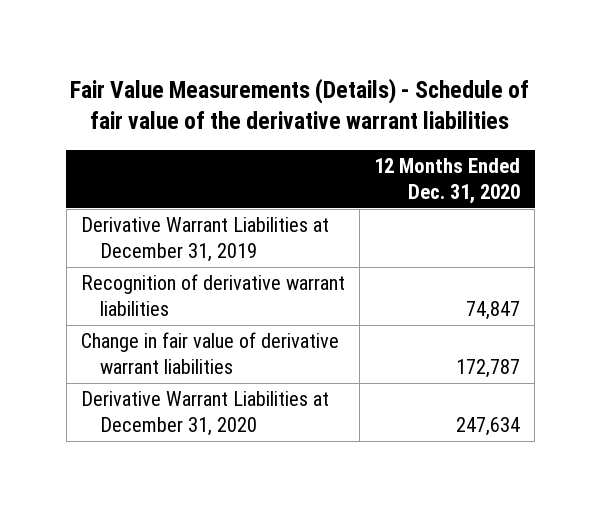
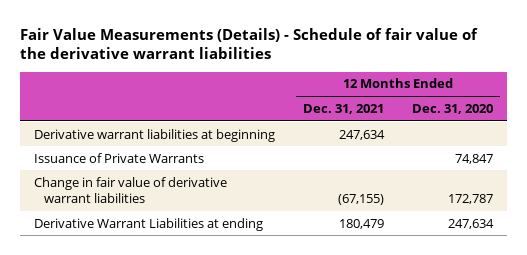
- | 12 Months Ended Dec. 31, 2020
+ | 12 Months Ended Dec. 31, 2021 | 12 Months Ended Dec. 31, 2020
- Derivative Warrant Liabilities at December 31, 2019
- Recognition of derivative warrant liabilities | 74,847
+ Derivative warrant liabilities at beginning | 247,634 |
+ Issuance of Private Warrants | | 74,847
- Derivative Warrant Liabilities at December 31, 2020 | 247,634
+ Derivative Warrant Liabilities at ending | 180,479 | 247,634

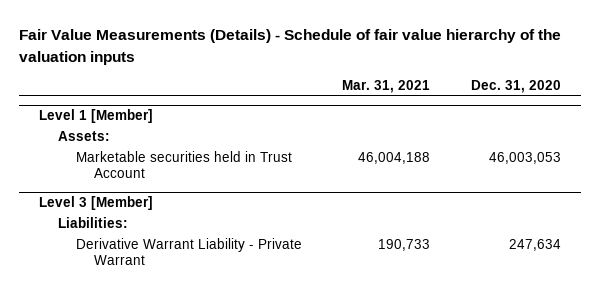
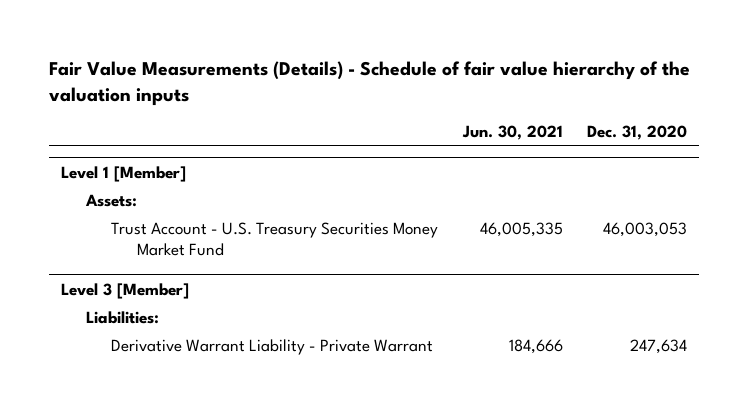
- | Mar. 31, 2021 | Dec. 31, 2020
+ | Jun. 30, 2021 | Dec. 31, 2020
@ Level 1 [Member]
- Marketable securities held in Trust Account | 46,004,188 | 46,003,053
+ Trust Account - U.S. Treasury Securities Money Market Fund | 46,005,335 | 46,003,053

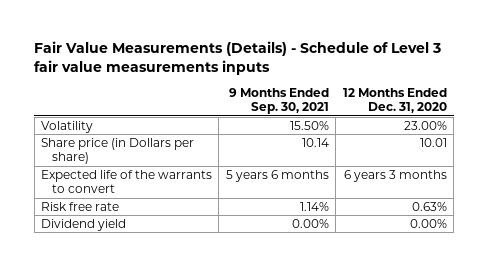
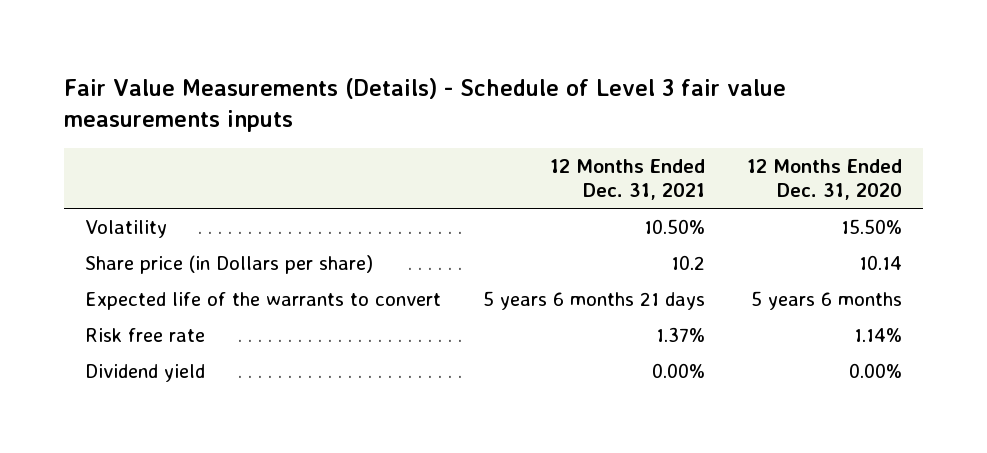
- | 9 Months Ended Sep. 30, 2021 | 12 Months Ended Dec. 31, 2020
+ | 12 Months Ended Dec. 31, 2021 | 12 Months Ended Dec. 31, 2020
- Volatility | 15.50% | 23.00%
- Share price (in Dollars per share) | 10.14 | 10.01
- Expected life of the warrants to convert | 5 years 6 months | 6 years 3 months
- Risk free rate | 1.14% | 0.63%
+ Volatility | 10.50% | 15.50%
+ Share price (in Dollars per share) | 10.2 | 10.14
+ Expected life of the warrants to convert | 5 years 6 months 21 days | 5 years 6 months
+ Risk free rate | 1.37% | 1.14%

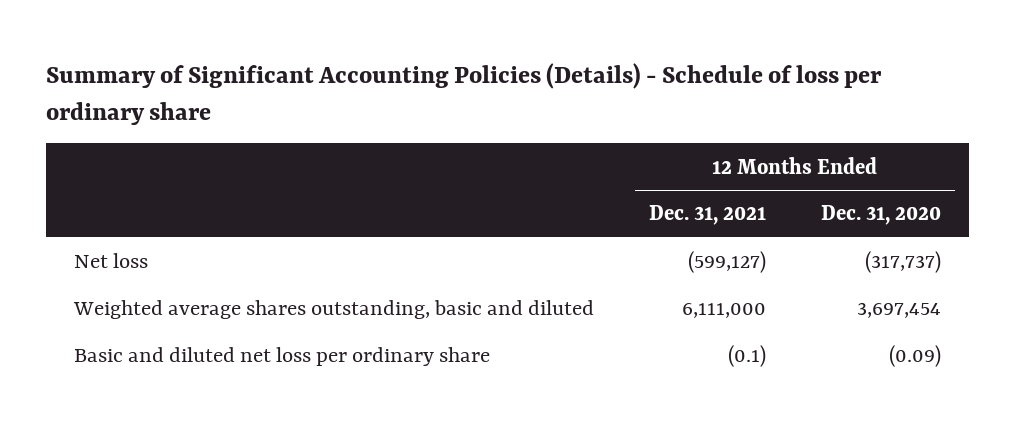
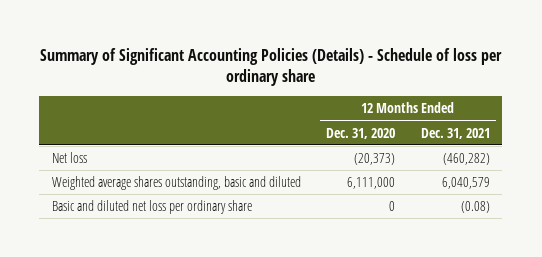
- | 12 Months Ended Dec. 31, 2021 | 12 Months Ended Dec. 31, 2020
+ | 12 Months Ended Dec. 31, 2020 | 12 Months Ended Dec. 31, 2021
- Net loss | (599,127) | (317,737)
- Weighted average shares outstanding, basic and diluted | 6,111,000 | 3,697,454
- Basic and diluted net loss per ordinary share | (0.1) | (0.09)
+ Net loss | (20,373) | (460,282)
+ Weighted average shares outstanding, basic and diluted | 6,111,000 | 6,040,579
+ Basic and diluted net loss per ordinary share | 0 | (0.08)

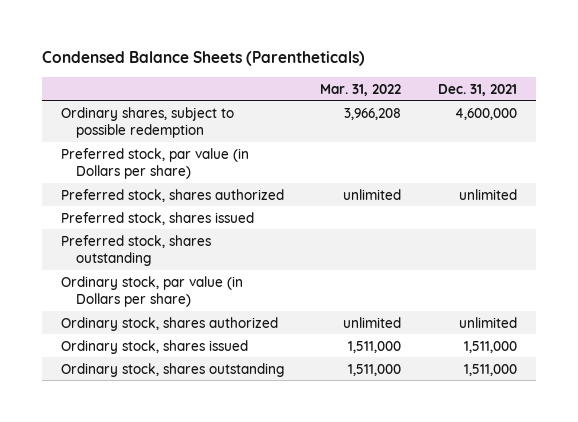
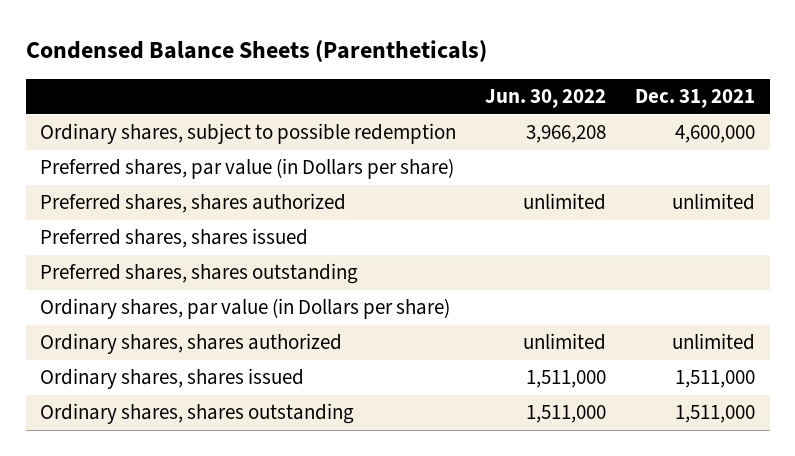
- | Mar. 31, 2022 | Dec. 31, 2021
+ | Jun. 30, 2022 | Dec. 31, 2021
- Preferred stock, par value (in Dollars per share)
- Preferred stock, shares authorized | unlimited | unlimited
- Preferred stock, shares issued
- Preferred stock, shares outstanding
- Ordinary stock, par value (in Dollars per share)
- Ordinary stock, shares authorized | unlimited | unlimited
- Ordinary stock, shares issued | 1,511,000 | 1,511,000
- Ordinary stock, shares outstanding | 1,511,000 | 1,511,000
+ Preferred shares, par value (in Dollars per share)
+ Preferred shares, shares authorized | unlimited | unlimited
+ Preferred shares, shares issued
+ Preferred shares, shares outstanding
+ Ordinary shares, par value (in Dollars per share)
+ Ordinary shares, shares authorized | unlimited | unlimited
+ Ordinary shares, shares issued | 1,511,000 | 1,511,000
+ Ordinary shares, shares outstanding | 1,511,000 | 1,511,000

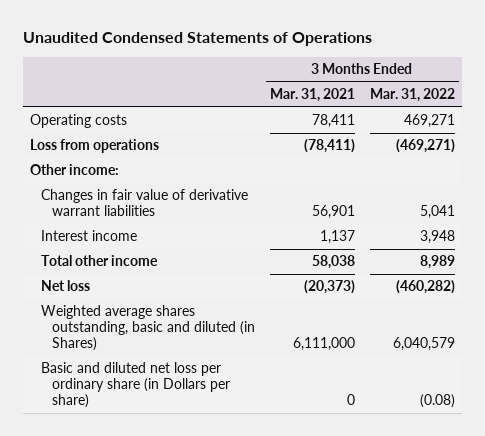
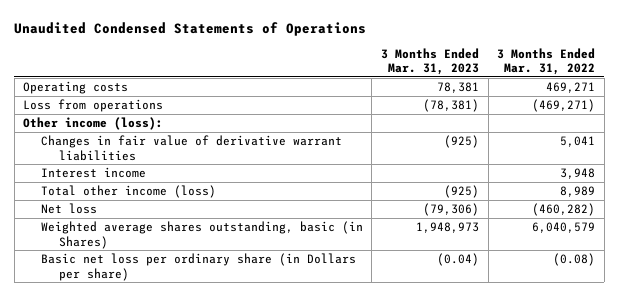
- | 3 Months Ended Mar. 31, 2021 | 3 Months Ended Mar. 31, 2022
+ | 3 Months Ended Mar. 31, 2023 | 3 Months Ended Mar. 31, 2022
- Other income:
+ Other income (loss):
- Total other income | 58,038 | 8,989
+ Total other income (loss) | (925) | 8,989
- Weighted average shares outstanding, basic and diluted (in Shares) | 6,111,000 | 6,040,579
- Basic and diluted net loss per ordinary share (in Dollars per share) | 0 | (0.08)
+ Weighted average shares outstanding, basic (in Shares) | 1,948,973 | 6,040,579
+ Basic net loss per ordinary share (in Dollars per share) | (0.04) | (0.08)

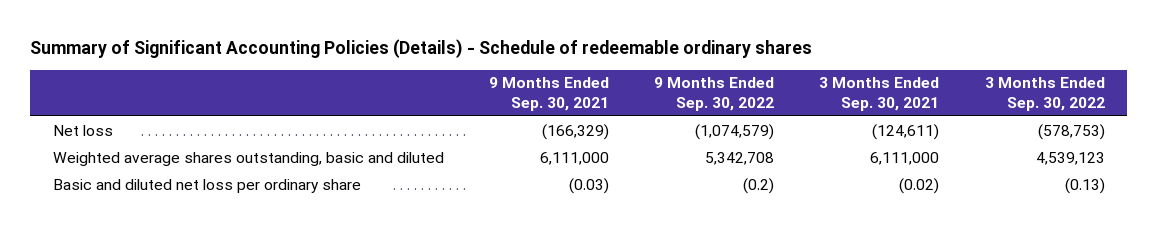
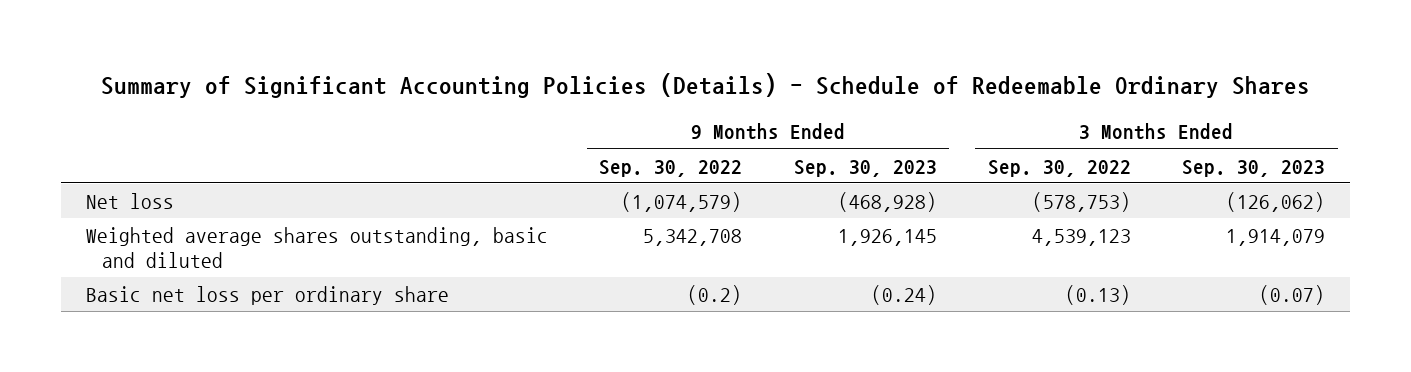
- Summary of Significant Accounting Policies (Details) - Schedule of redeemable ordinary shares
+ Summary of Significant Accounting Policies (Details) - Schedule of Redeemable Ordinary Shares
- | 9 Months Ended Sep. 30, 2021 | 9 Months Ended Sep. 30, 2022 | 3 Months Ended Sep. 30, 2021 | 3 Months Ended Sep. 30, 2022
+ | 9 Months Ended Sep. 30, 2022 | 9 Months Ended Sep. 30, 2023 | 3 Months Ended Sep. 30, 2022 | 3 Months Ended Sep. 30, 2023
- Basic and diluted net loss per ordinary share | (0.03) | (0.2) | (0.02) | (0.13)
+ Basic net loss per ordinary share | (0.2) | (0.24) | (0.13) | (0.07)

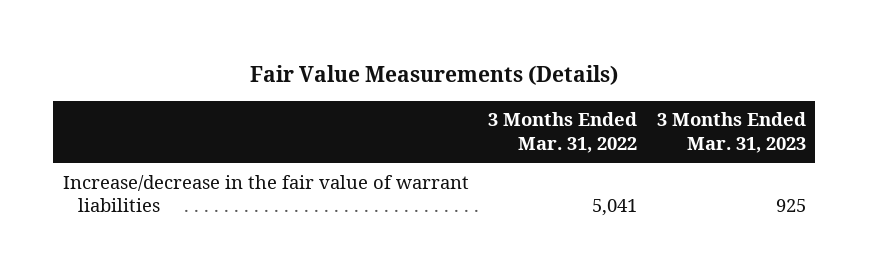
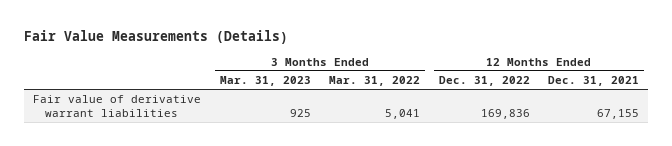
- | 3 Months Ended Mar. 31, 2022 | 3 Months Ended Mar. 31, 2023
+ | 3 Months Ended Mar. 31, 2023 | 3 Months Ended Mar. 31, 2022 | 12 Months Ended Dec. 31, 2022 | 12 Months Ended Dec. 31, 2021
- Increase/decrease in the fair value of warrant liabilities | 5,041 | 925
+ Fair value of derivative warrant liabilities | 925 | 5,041 | 169,836 | 67,155

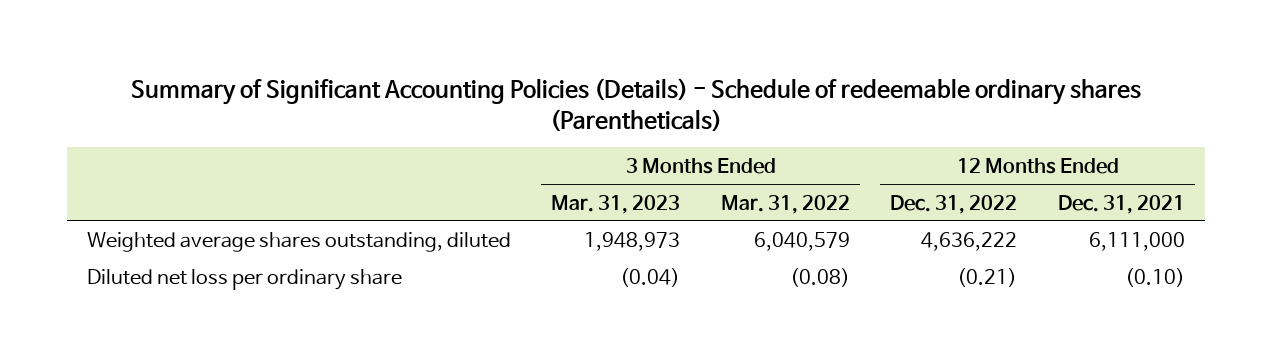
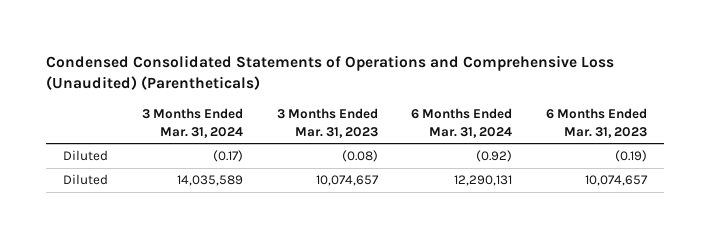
- Summary of Significant Accounting Policies (Details) - Schedule of redeemable ordinary shares (Parentheticals)
+ Condensed Consolidated Statements of Operations and Comprehensive Loss (Unaudited) (Parentheticals)
- | 3 Months Ended Mar. 31, 2023 | 3 Months Ended Mar. 31, 2022 | 12 Months Ended Dec. 31, 2022 | 12 Months Ended Dec. 31, 2021
+ | 3 Months Ended Mar. 31, 2024 | 3 Months Ended Mar. 31, 2023 | 6 Months Ended Mar. 31, 2024 | 6 Months Ended Mar. 31, 2023
- Weighted average shares outstanding, diluted | 1,948,973 | 6,040,579 | 4,636,222 | 6,111,000
- Diluted net loss per ordinary share | (0.04) | (0.08) | (0.21) | (0.10)
+ Diluted | (0.17) | (0.08) | (0.92) | (0.19)
+ Diluted | 14,035,589 | 10,074,657 | 12,290,131 | 10,074,657

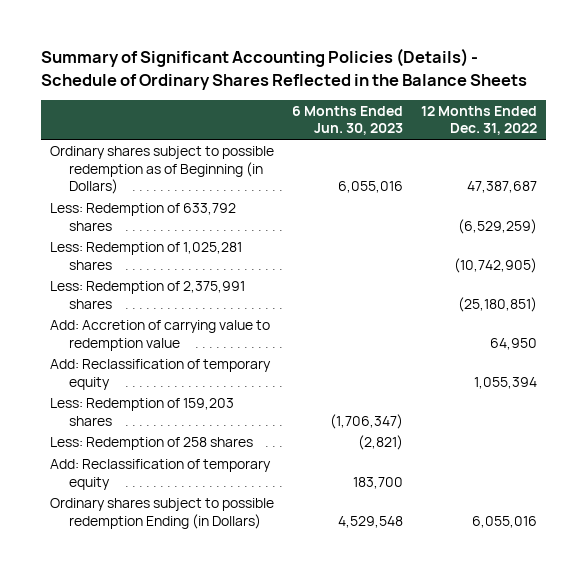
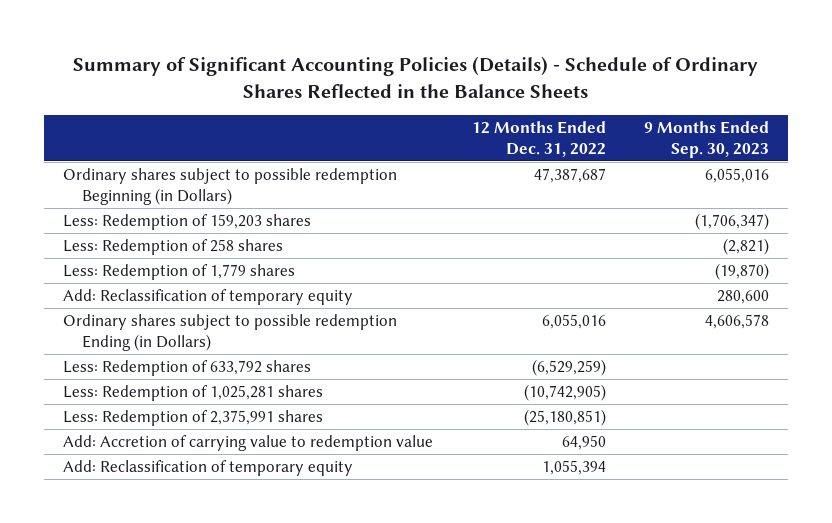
- | 6 Months Ended Jun. 30, 2023 | 12 Months Ended Dec. 31, 2022
+ | 12 Months Ended Dec. 31, 2022 | 9 Months Ended Sep. 30, 2023
- Ordinary shares subject to possible redemption as of Beginning (in Dollars) | 6,055,016 | 47,387,687
+ Ordinary shares subject to possible redemption Beginning (in Dollars) | 47,387,687 | 6,055,016
moved up: Less: Redemption of 159,203 shares | | (1,706,347)
moved up: Less: Redemption of 258 shares | | (2,821)
+ Less: Redemption of 1,779 shares | | (19,870)
moved up: Add: Reclassification of temporary equity | | 280,600
moved up: Ordinary shares subject to possible redemption Ending (in Dollars) | 6,055,016 | 4,606,578

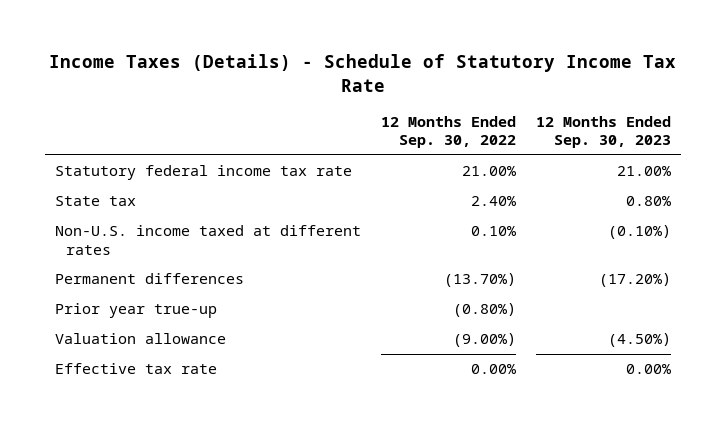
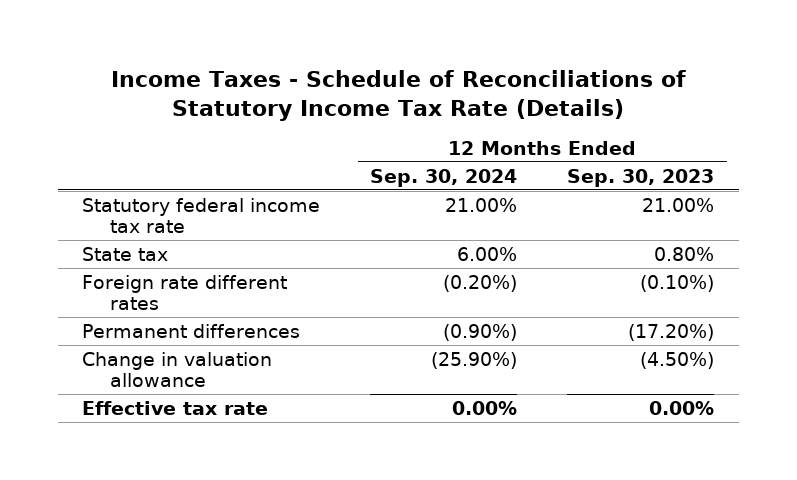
- Income Taxes (Details) - Schedule of Statutory Income Tax Rate
+ Income Taxes - Schedule of Reconciliations of Statutory Income Tax Rate (Details)
- | 12 Months Ended Sep. 30, 2022 | 12 Months Ended Sep. 30, 2023
+ | 12 Months Ended Sep. 30, 2024 | 12 Months Ended Sep. 30, 2023
- Non-U.S. income taxed at different rates | 0.10% | (0.10%)
+ Foreign rate different rates | (0.20%) | (0.10%)
- Prior year true-up | (0.80%) |
- Valuation allowance | (9.00%) | (4.50%)
+ Change in valuation allowance | (25.90%) | (4.50%)

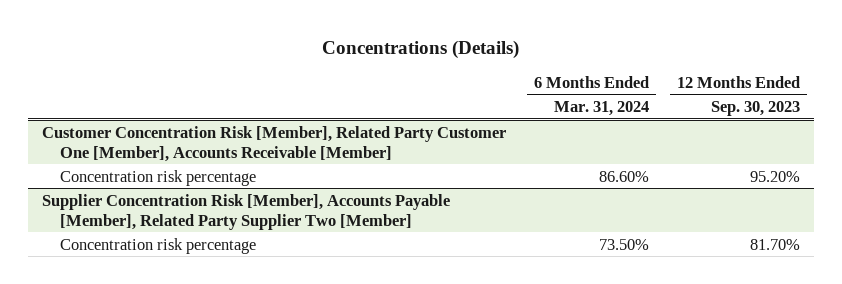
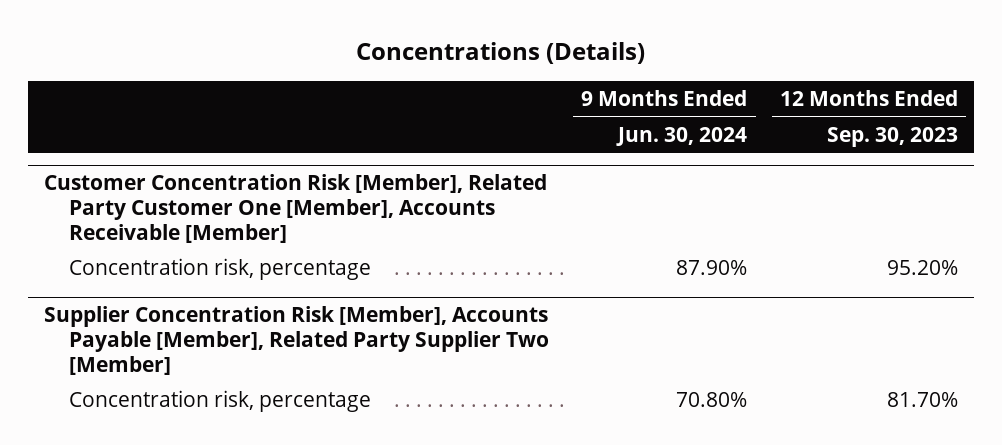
- | 6 Months Ended Mar. 31, 2024 | 12 Months Ended Sep. 30, 2023
+ | 9 Months Ended Jun. 30, 2024 | 12 Months Ended Sep. 30, 2023
@ Customer Concentration Risk [Member], Related Party Customer One [Member], Accounts Receivable [Member]
- Concentration risk percentage | 86.60% | 95.20%
+ Concentration risk, percentage | 87.90% | 95.20%
@ Supplier Concentration Risk [Member], Accounts Payable [Member], Related Party Supplier Two [Member]
- Concentration risk percentage | 73.50% | 81.70%
+ Concentration risk, percentage | 70.80% | 81.70%

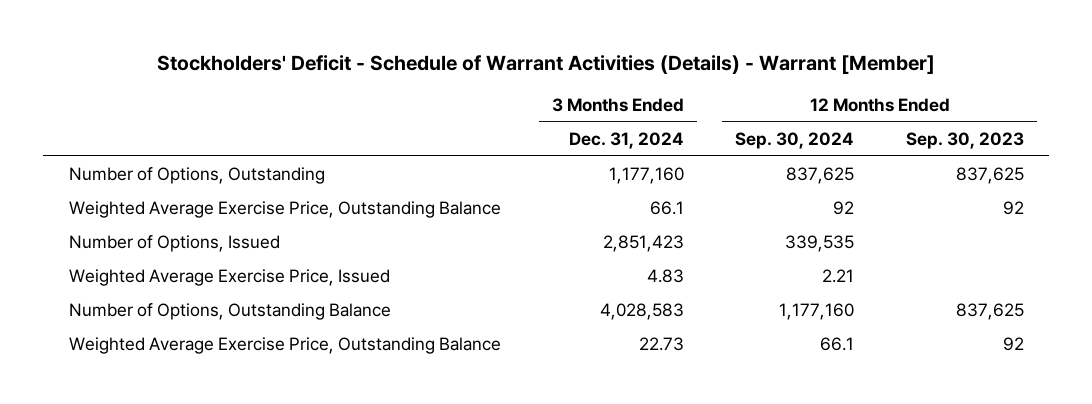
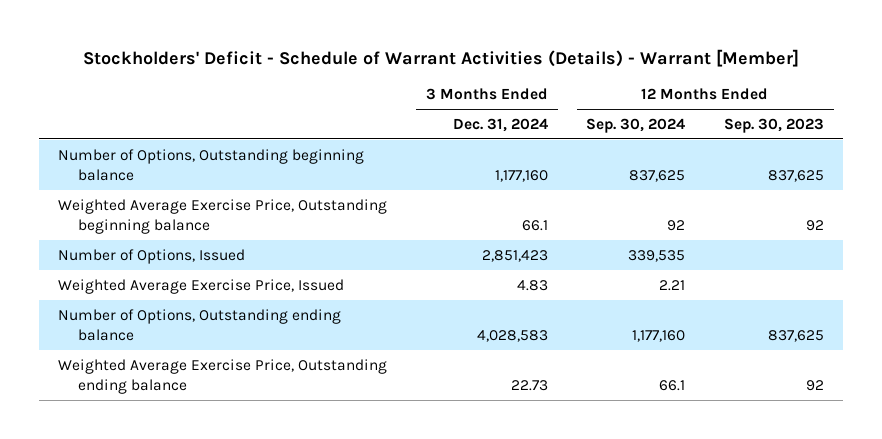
- Number of Options, Outstanding | 1,177,160 | 837,625 | 837,625
- Weighted Average Exercise Price, Outstanding Balance | 66.1 | 92 | 92
+ Number of Options, Outstanding beginning balance | 1,177,160 | 837,625 | 837,625
+ Weighted Average Exercise Price, Outstanding beginning balance | 66.1 | 92 | 92
- Number of Options, Outstanding Balance | 4,028,583 | 1,177,160 | 837,625
- Weighted Average Exercise Price, Outstanding Balance | 22.73 | 66.1 | 92
+ Number of Options, Outstanding ending balance | 4,028,583 | 1,177,160 | 837,625
+ Weighted Average Exercise Price, Outstanding ending balance | 22.73 | 66.1 | 92

